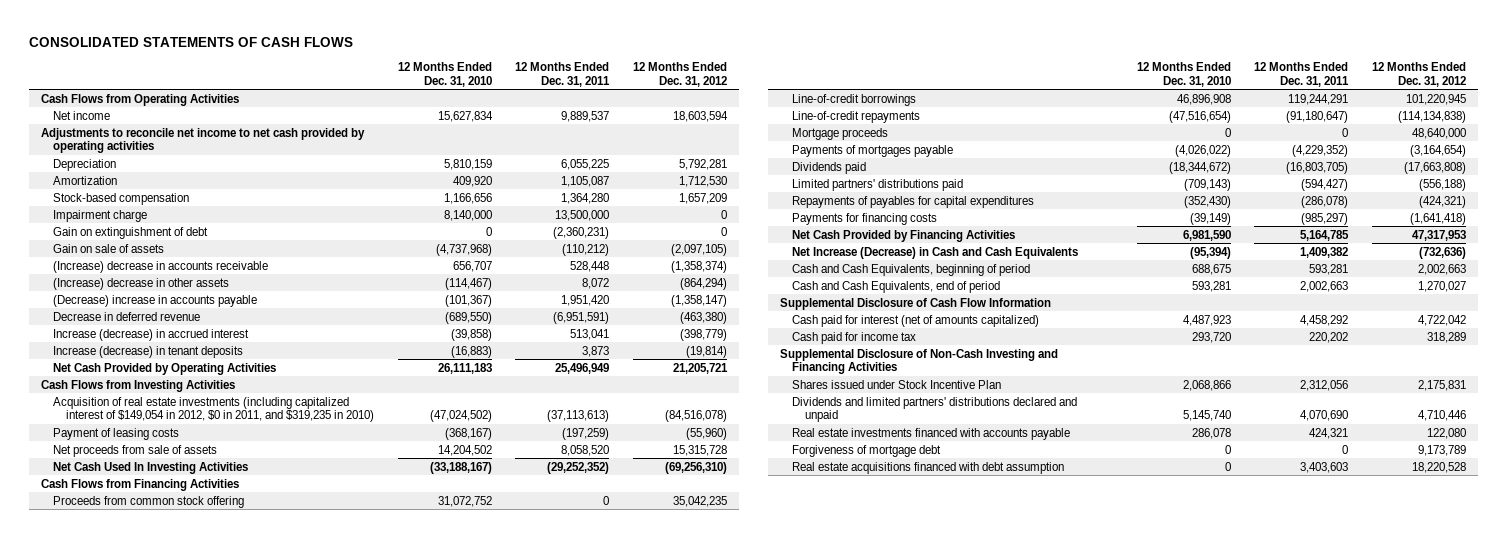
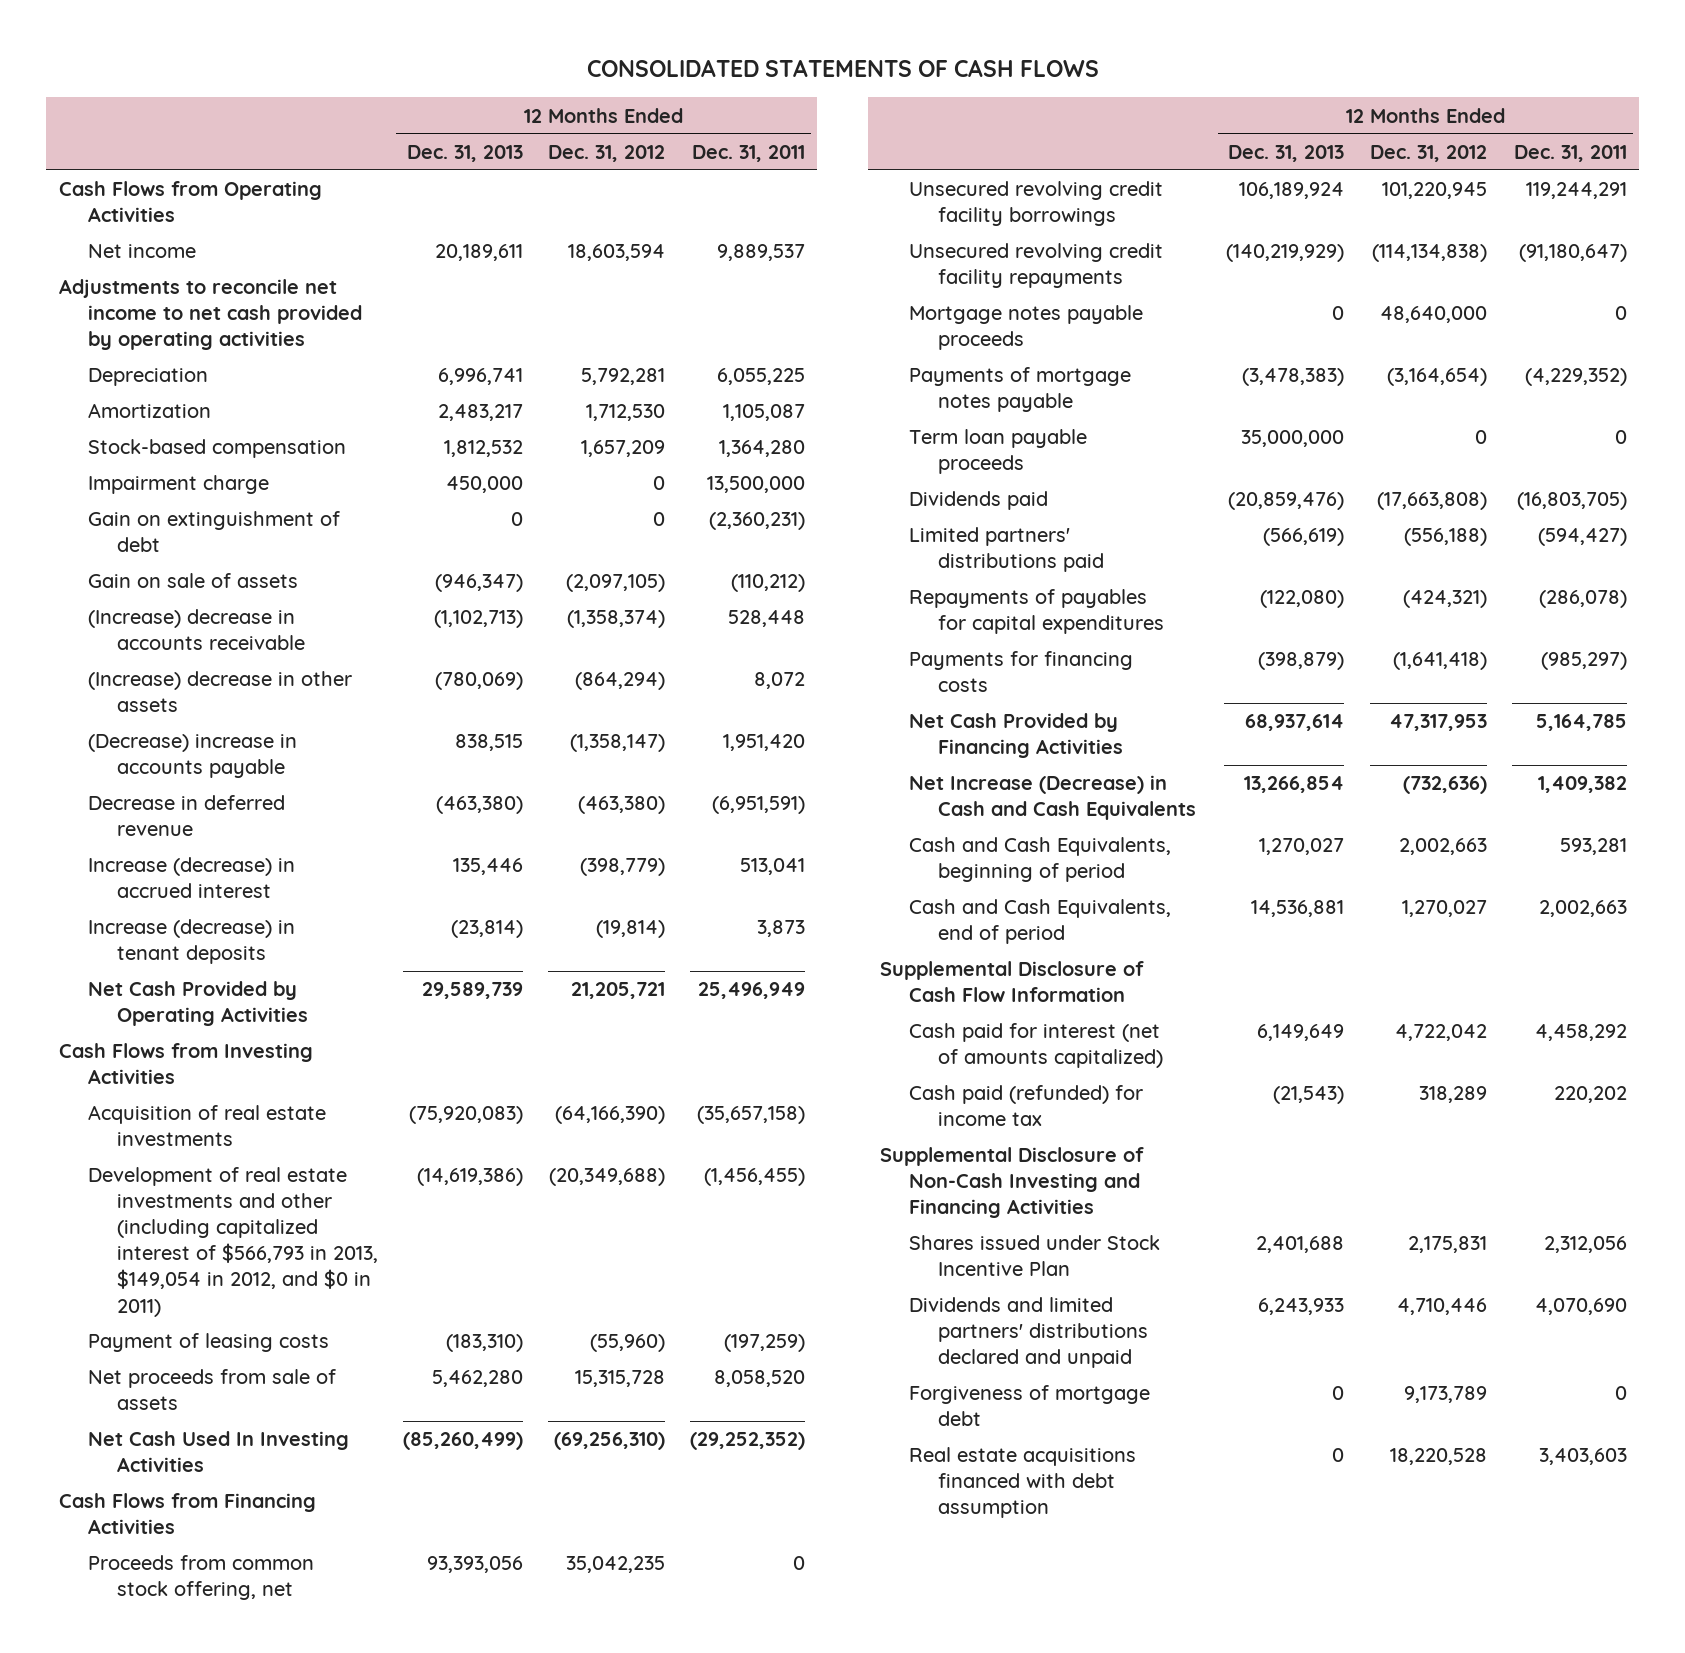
- | 12 Months Ended Dec. 31, 2010 | 12 Months Ended Dec. 31, 2011 | 12 Months Ended Dec. 31, 2012
+ | 12 Months Ended Dec. 31, 2013 | 12 Months Ended Dec. 31, 2012 | 12 Months Ended Dec. 31, 2011
- Acquisition of real estate investments (including capitalized interest of $149,054 in 2012, $0 in 2011, and $319,235 in 2010) | (47,024,502) | (37,113,613) | (84,516,078)
+ Acquisition of real estate investments | (75,920,083) | (64,166,390) | (35,657,158)
+ Development of real estate investments and other (including capitalized interest of $566,793 in 2013, $149,054 in 2012, and $0 in 2011) | (14,619,386) | (20,349,688) | (1,456,455)
- Proceeds from common stock offering | 31,072,752 | 0 | 35,042,235
- Line-of-credit borrowings | 46,896,908 | 119,244,291 | 101,220,945
- Line-of-credit repayments | (47,516,654) | (91,180,647) | (114,134,838)
- Mortgage proceeds | 0 | 0 | 48,640,000
- Payments of mortgages payable | (4,026,022) | (4,229,352) | (3,164,654)
+ Proceeds from common stock offering, net | 93,393,056 | 35,042,235 | 0
+ Unsecured revolving credit facility borrowings | 106,189,924 | 101,220,945 | 119,244,291
+ Unsecured revolving credit facility repayments | (140,219,929) | (114,134,838) | (91,180,647)
+ Mortgage notes payable proceeds | 0 | 48,640,000 | 0
+ Payments of mortgage notes payable | (3,478,383) | (3,164,654) | (4,229,352)
+ Term loan payable proceeds | 35,000,000 | 0 | 0
- Cash paid for income tax | 293,720 | 220,202 | 318,289
+ Cash paid (refunded) for income tax | (21,543) | 318,289 | 220,202
- Real estate investments financed with accounts payable | 286,078 | 424,321 | 122,080

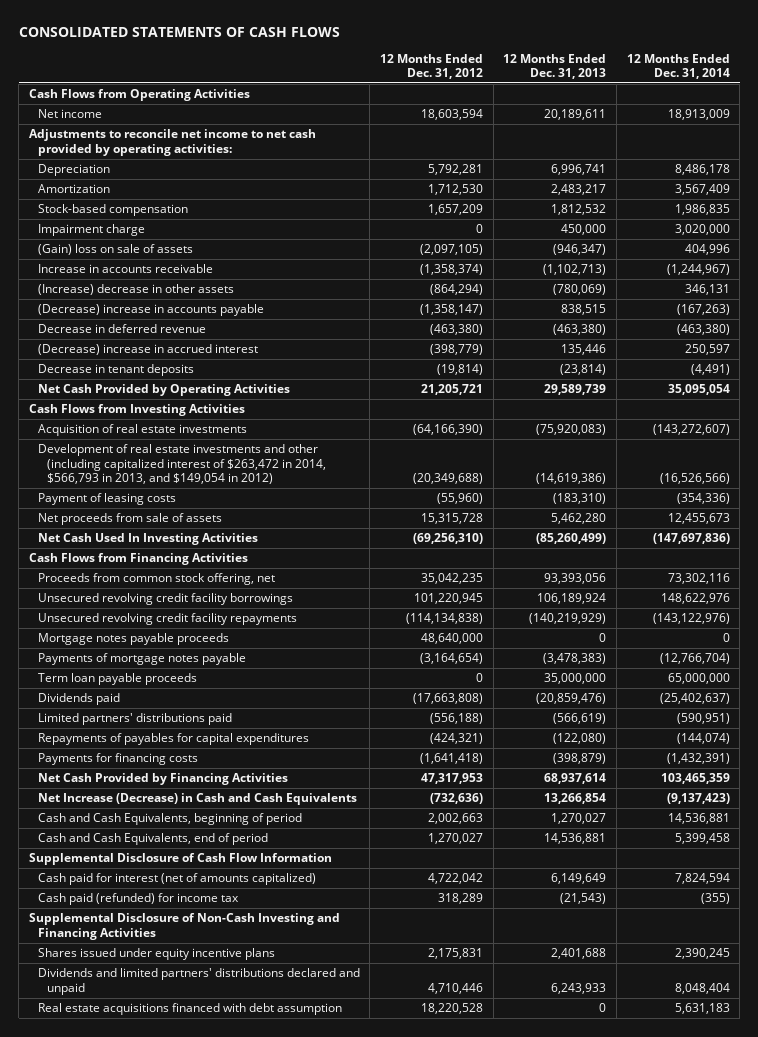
- | 12 Months Ended Dec. 31, 2013 | 12 Months Ended Dec. 31, 2012 | 12 Months Ended Dec. 31, 2011
+ | 12 Months Ended Dec. 31, 2012 | 12 Months Ended Dec. 31, 2013 | 12 Months Ended Dec. 31, 2014
- Adjustments to reconcile net income to net cash provided by operating activities
+ Adjustments to reconcile net income to net cash provided by operating activities:
- Gain on extinguishment of debt | 0 | 0 | (2,360,231)
- Gain on sale of assets | (946,347) | (2,097,105) | (110,212)
- (Increase) decrease in accounts receivable | (1,102,713) | (1,358,374) | 528,448
+ (Gain) loss on sale of assets | (2,097,105) | (946,347) | 404,996
+ Increase in accounts receivable | (1,358,374) | (1,102,713) | (1,244,967)
- Increase (decrease) in accrued interest | 135,446 | (398,779) | 513,041
- Increase (decrease) in tenant deposits | (23,814) | (19,814) | 3,873
+ (Decrease) increase in accrued interest | (398,779) | 135,446 | 250,597
+ Decrease in tenant deposits | (19,814) | (23,814) | (4,491)
- Development of real estate investments and other (including capitalized interest of $566,793 in 2013, $149,054 in 2012, and $0 in 2011) | (14,619,386) | (20,349,688) | (1,456,455)
+ Development of real estate investments and other (including capitalized interest of $263,472 in 2014, $566,793 in 2013, and $149,054 in 2012) | (20,349,688) | (14,619,386) | (16,526,566)
- Shares issued under Stock Incentive Plan | 2,401,688 | 2,175,831 | 2,312,056
+ Shares issued under equity incentive plans | 2,175,831 | 2,401,688 | 2,390,245
- Forgiveness of mortgage debt | 0 | 9,173,789 | 0

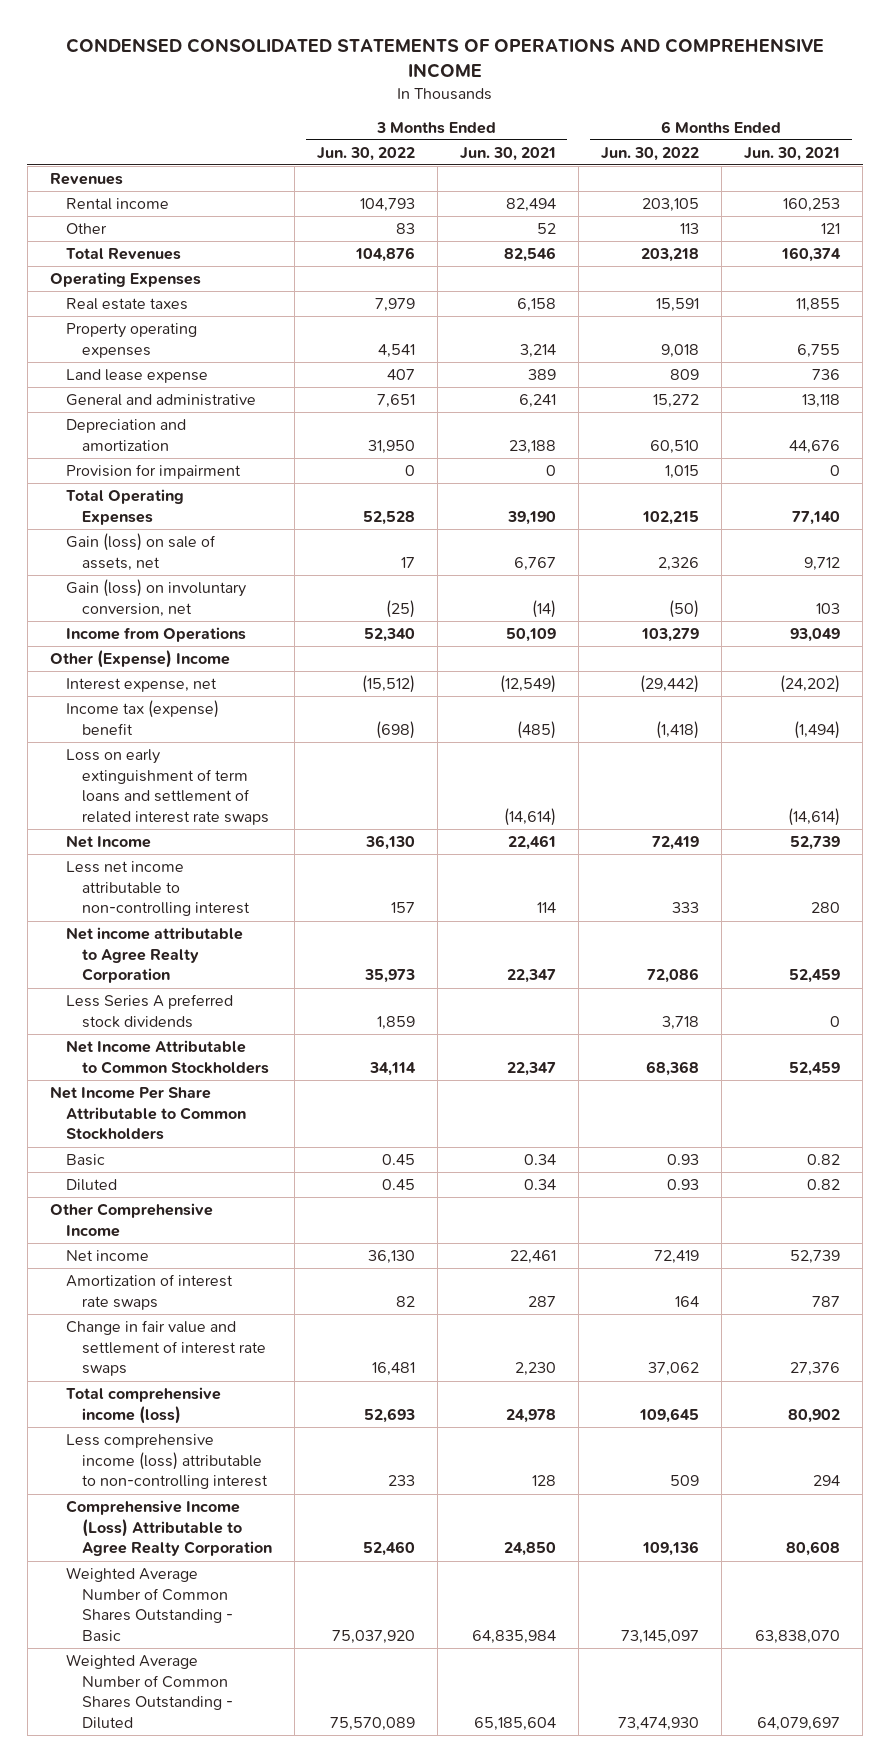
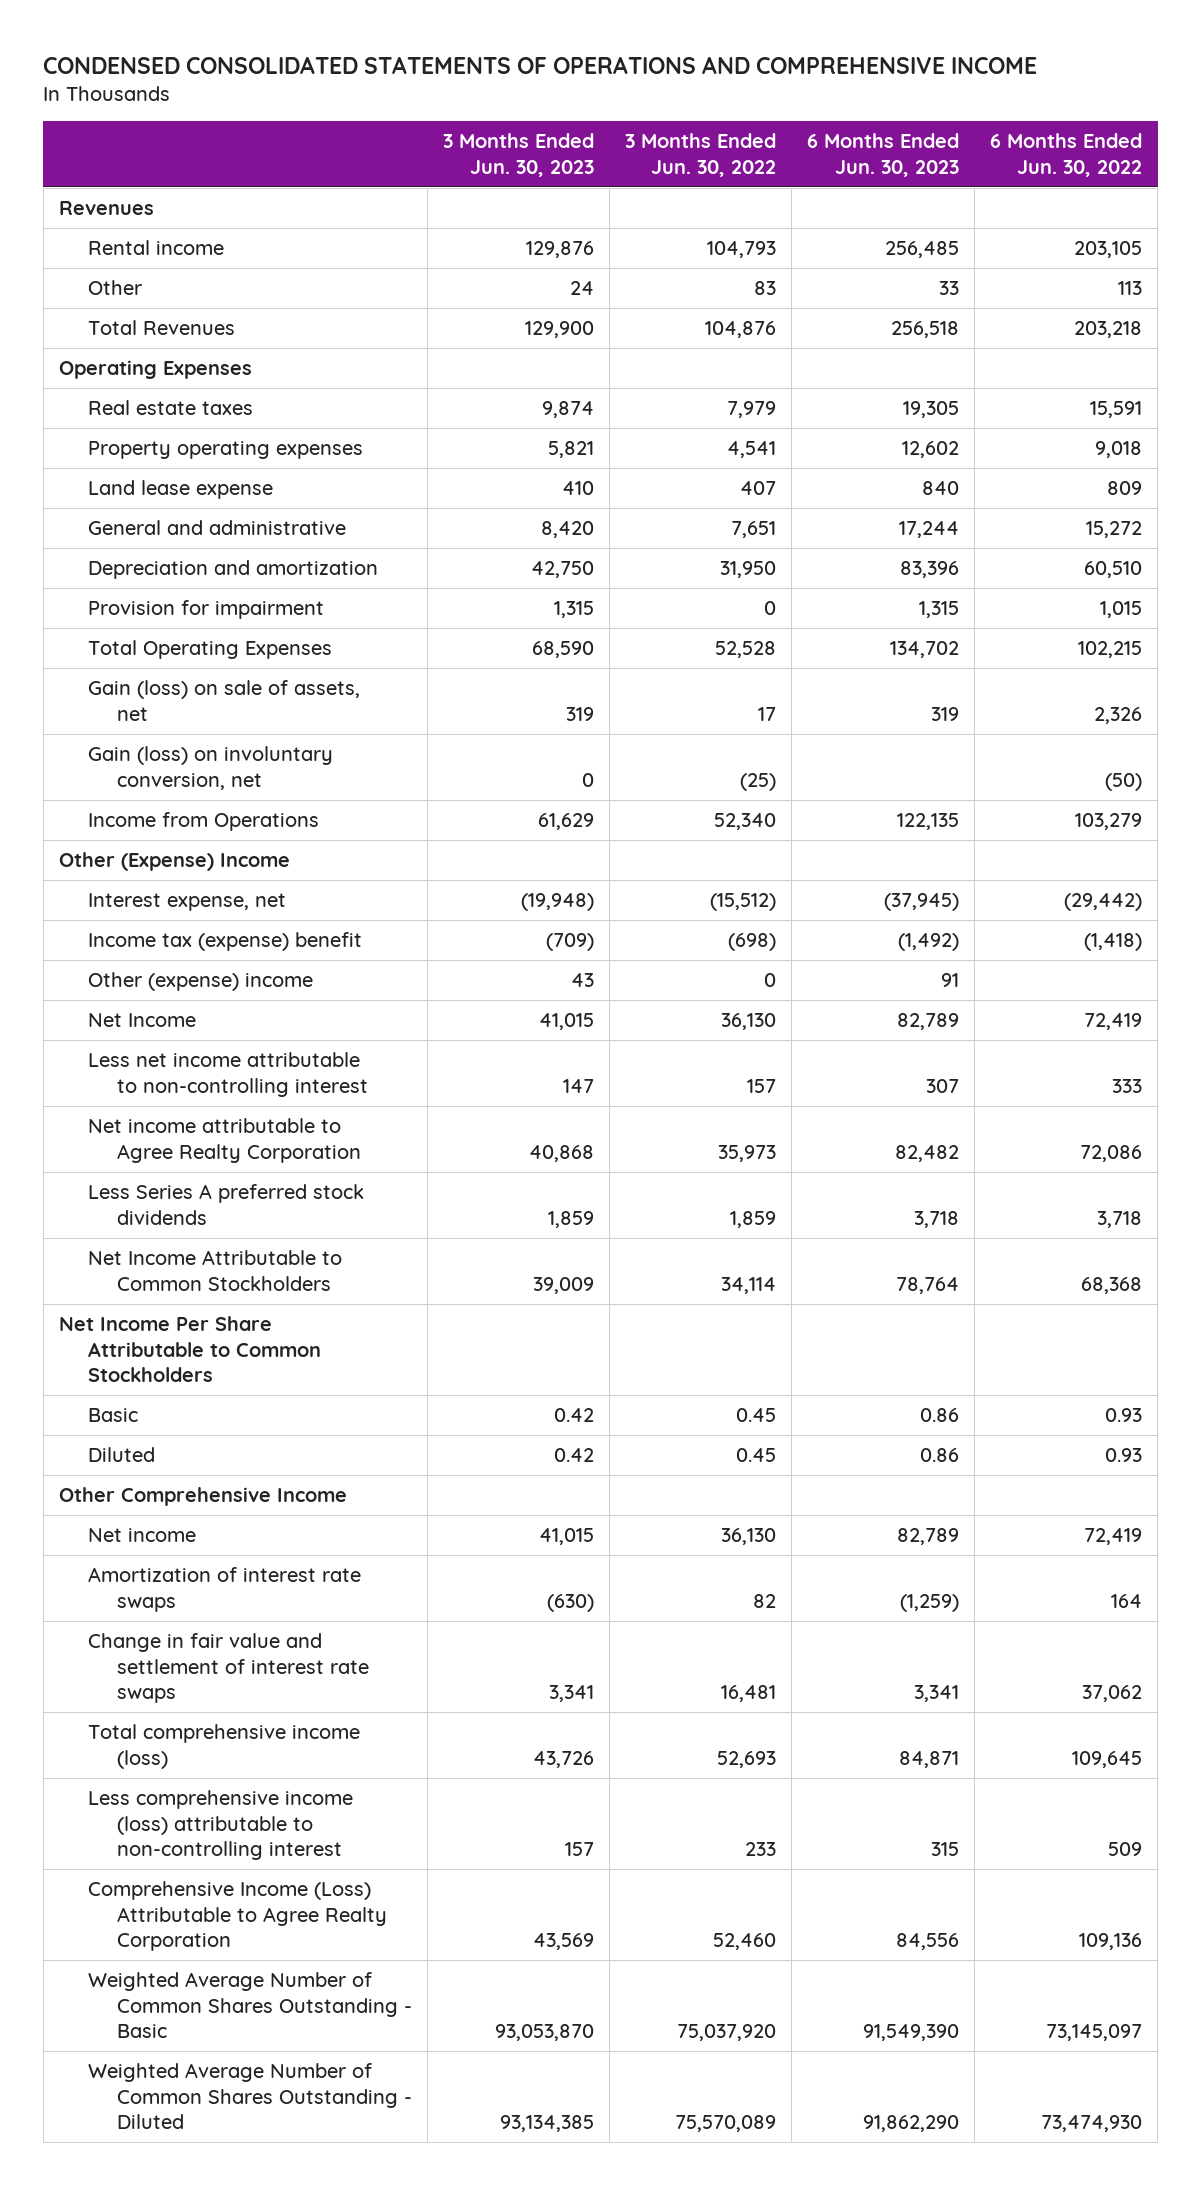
- | 3 Months Ended Jun. 30, 2022 | 3 Months Ended Jun. 30, 2021 | 6 Months Ended Jun. 30, 2022 | 6 Months Ended Jun. 30, 2021
+ | 3 Months Ended Jun. 30, 2023 | 3 Months Ended Jun. 30, 2022 | 6 Months Ended Jun. 30, 2023 | 6 Months Ended Jun. 30, 2022
- Loss on early extinguishment of term loans and settlement of related interest rate swaps | | (14,614) | | (14,614)
+ Other (expense) income | 43 | 0 | 91 |

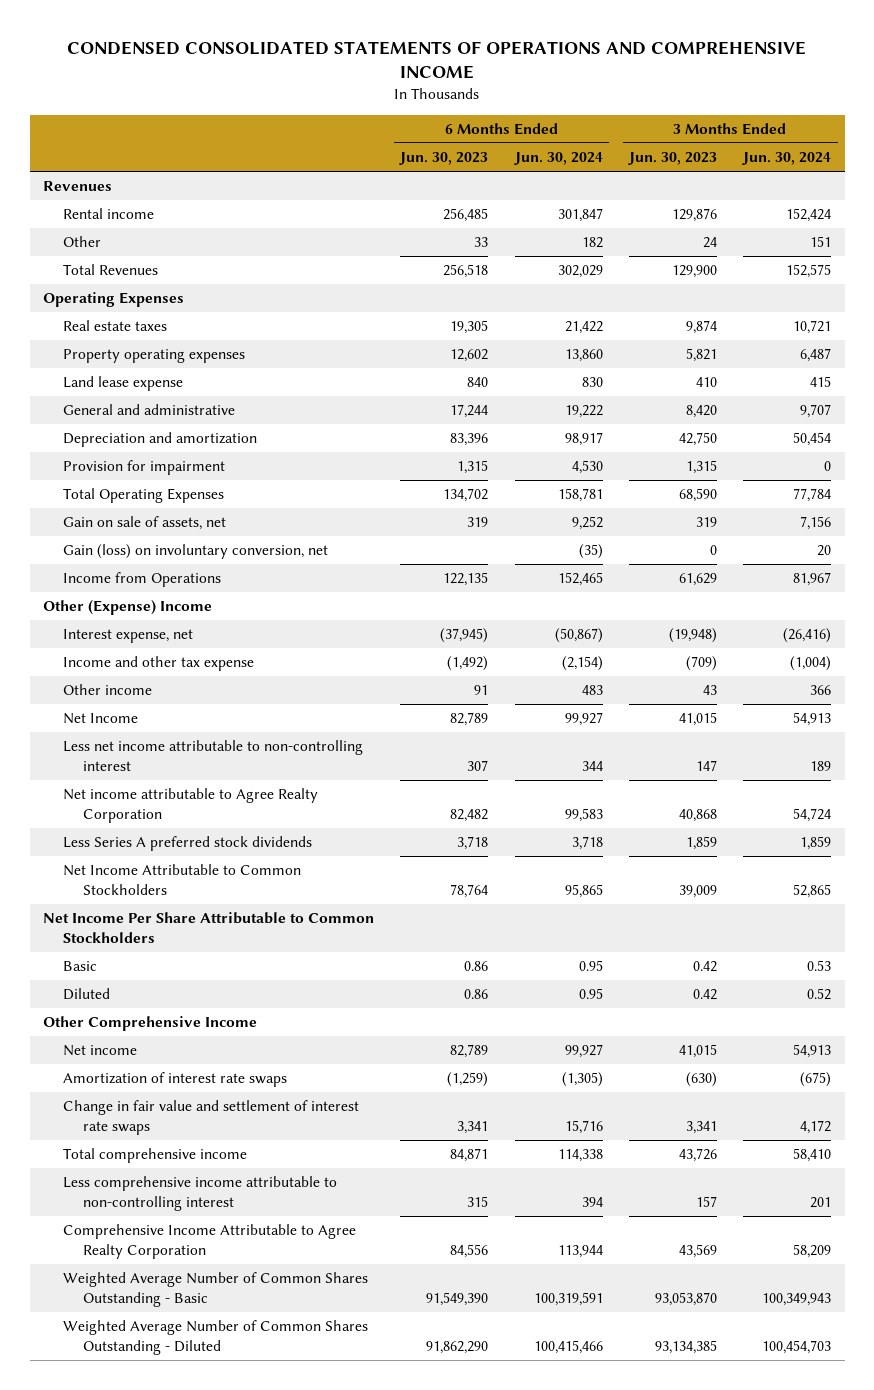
- | 3 Months Ended Jun. 30, 2023 | 3 Months Ended Jun. 30, 2022 | 6 Months Ended Jun. 30, 2023 | 6 Months Ended Jun. 30, 2022
+ | 6 Months Ended Jun. 30, 2023 | 6 Months Ended Jun. 30, 2024 | 3 Months Ended Jun. 30, 2023 | 3 Months Ended Jun. 30, 2024
- Gain (loss) on sale of assets, net | 319 | 17 | 319 | 2,326
+ Gain on sale of assets, net | 319 | 9,252 | 319 | 7,156
- Income tax (expense) benefit | (709) | (698) | (1,492) | (1,418)
- Other (expense) income | 43 | 0 | 91 |
+ Income and other tax expense | (1,492) | (2,154) | (709) | (1,004)
+ Other income | 91 | 483 | 43 | 366
- Total comprehensive income (loss) | 43,726 | 52,693 | 84,871 | 109,645
- Less comprehensive income (loss) attributable to non-controlling interest | 157 | 233 | 315 | 509
- Comprehensive Income (Loss) Attributable to Agree Realty Corporation | 43,569 | 52,460 | 84,556 | 109,136
+ Total comprehensive income | 84,871 | 114,338 | 43,726 | 58,410
+ Less comprehensive income attributable to non-controlling interest | 315 | 394 | 157 | 201
+ Comprehensive Income Attributable to Agree Realty Corporation | 84,556 | 113,944 | 43,569 | 58,209

